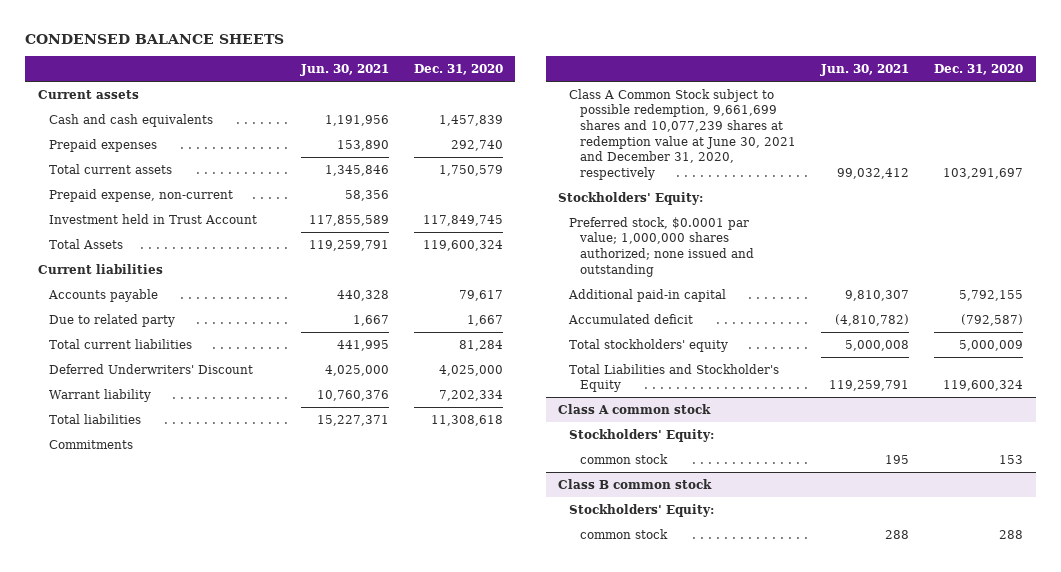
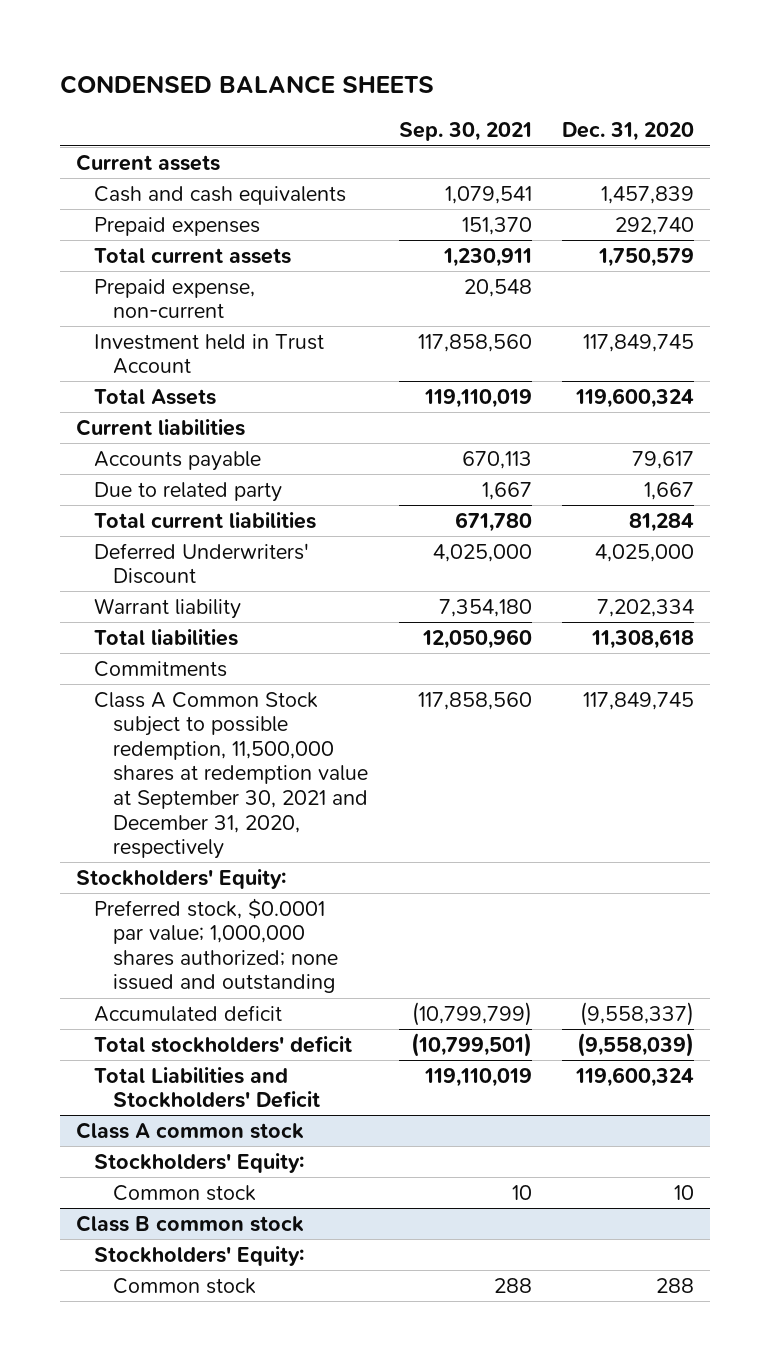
- | Jun. 30, 2021 | Dec. 31, 2020
+ | Sep. 30, 2021 | Dec. 31, 2020
- Class A Common Stock subject to possible redemption, 9,661,699 shares and 10,077,239 shares at redemption value at June 30, 2021 and December 31, 2020, respectively | 99,032,412 | 103,291,697
+ Class A Common Stock subject to possible redemption, 11,500,000 shares at redemption value at September 30, 2021 and December 31, 2020, respectively | 117,858,560 | 117,849,745
- Additional paid-in capital | 9,810,307 | 5,792,155
- Accumulated deficit | (4,810,782) | (792,587)
- Total stockholders' equity | 5,000,008 | 5,000,009
- Total Liabilities and Stockholder's Equity | 119,259,791 | 119,600,324
+ Accumulated deficit | (10,799,799) | (9,558,337)
+ Total stockholders' deficit | (10,799,501) | (9,558,039)
+ Total Liabilities and Stockholders' Deficit | 119,110,019 | 119,600,324
@ Class A common stock
- common stock | 195 | 153
+ Common stock | 10 | 10
@ Class B common stock
- common stock | 288 | 288
+ Common stock | 288 | 288

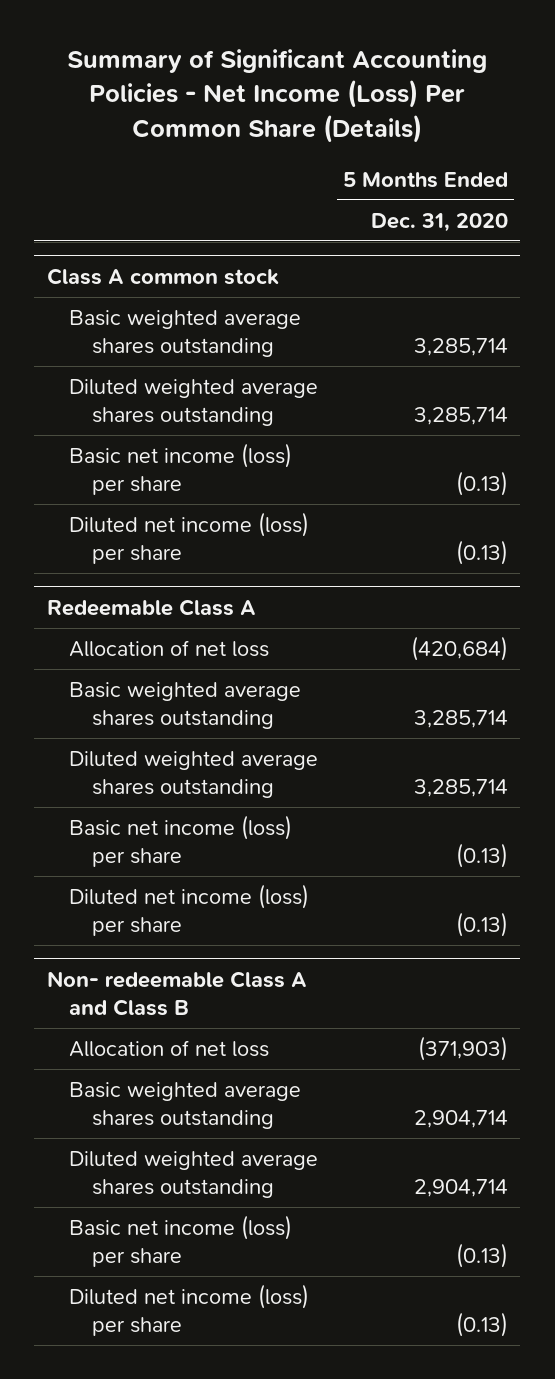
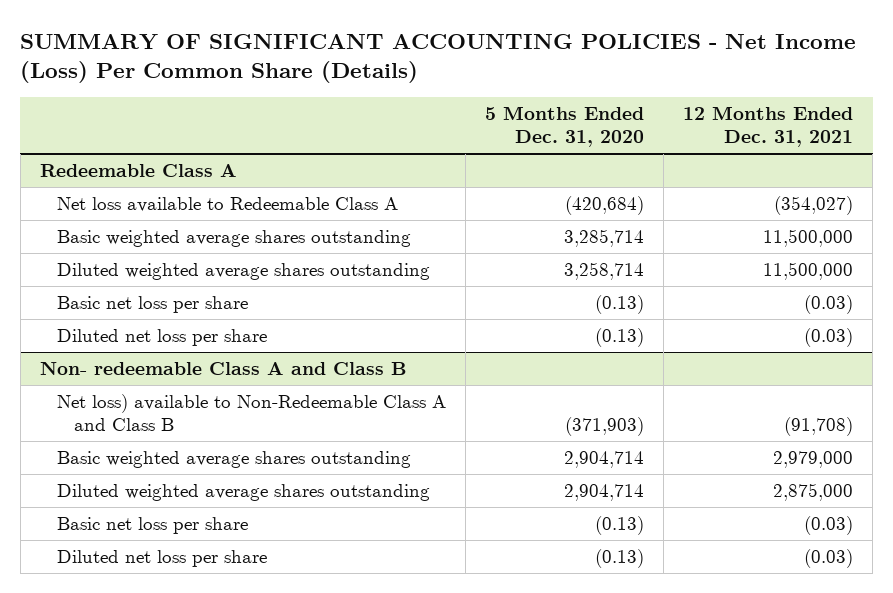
- Summary of Significant Accounting Policies - Net Income (Loss) Per Common Share (Details)
+ SUMMARY OF SIGNIFICANT ACCOUNTING POLICIES - Net Income (Loss) Per Common Share (Details)
- | 5 Months Ended Dec. 31, 2020
+ | 5 Months Ended Dec. 31, 2020 | 12 Months Ended Dec. 31, 2021
- Class A common stock
- Basic weighted average shares outstanding | 3,285,714
- Diluted weighted average shares outstanding | 3,285,714
- Basic net income (loss) per share | (0.13)
- Diluted net income (loss) per share | (0.13)
@ Redeemable Class A
- Allocation of net loss | (420,684)
+ Net loss available to Redeemable Class A | (420,684) | (354,027)
- Diluted weighted average shares outstanding | 3,285,714
- Basic net income (loss) per share | (0.13)
- Diluted net income (loss) per share | (0.13)
+ Diluted weighted average shares outstanding | 3,258,714 | 11,500,000
+ Basic net loss per share | (0.13) | (0.03)
+ Diluted net loss per share | (0.13) | (0.03)
@ Non- redeemable Class A and Class B
- Allocation of net loss | (371,903)
+ Net loss) available to Non-Redeemable Class A and Class B | (371,903) | (91,708)
- Basic net income (loss) per share | (0.13)
- Diluted net income (loss) per share | (0.13)
+ Basic net loss per share | (0.13) | (0.03)
+ Diluted net loss per share | (0.13) | (0.03)

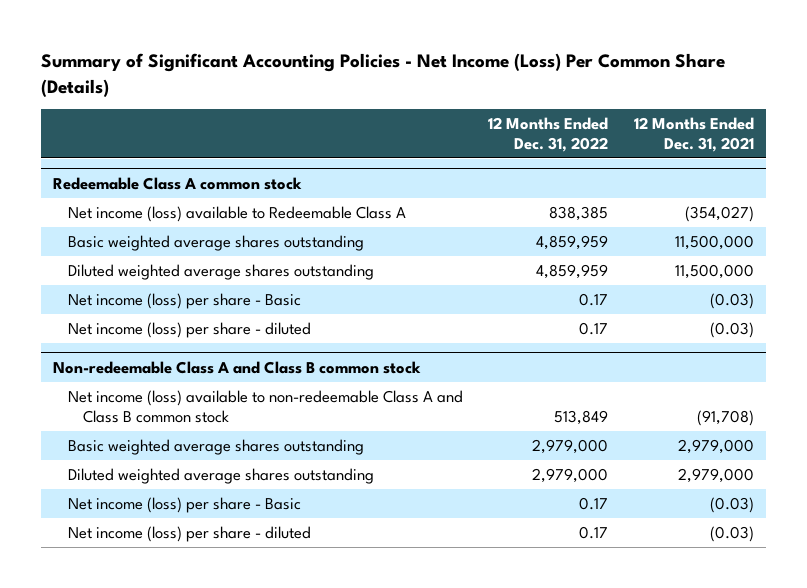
- SUMMARY OF SIGNIFICANT ACCOUNTING POLICIES - Net Income (Loss) Per Common Share (Details)
+ Summary of Significant Accounting Policies - Net Income (Loss) Per Common Share (Details)
- | 5 Months Ended Dec. 31, 2020 | 12 Months Ended Dec. 31, 2021
+ | 12 Months Ended Dec. 31, 2022 | 12 Months Ended Dec. 31, 2021
- Redeemable Class A
- Net loss available to Redeemable Class A | (420,684) | (354,027)
+ Redeemable Class A common stock
+ Net income (loss) available to Redeemable Class A | 838,385 | (354,027)
- Basic net loss per share | (0.13) | (0.03)
- Diluted net loss per share | (0.13) | (0.03)
- Non- redeemable Class A and Class B
- Net loss) available to Non-Redeemable Class A and Class B | (371,903) | (91,708)
+ Net income (loss) per share - Basic | 0.17 | (0.03)
+ Net income (loss) per share - diluted | 0.17 | (0.03)
+ Non-redeemable Class A and Class B common stock
+ Net income (loss) available to non-redeemable Class A and Class B common stock | 513,849 | (91,708)
- Diluted weighted average shares outstanding | 2,904,714 | 2,875,000
- Basic net loss per share | (0.13) | (0.03)
- Diluted net loss per share | (0.13) | (0.03)
+ Diluted weighted average shares outstanding | 2,979,000 | 2,979,000
+ Net income (loss) per share - Basic | 0.17 | (0.03)
+ Net income (loss) per share - diluted | 0.17 | (0.03)

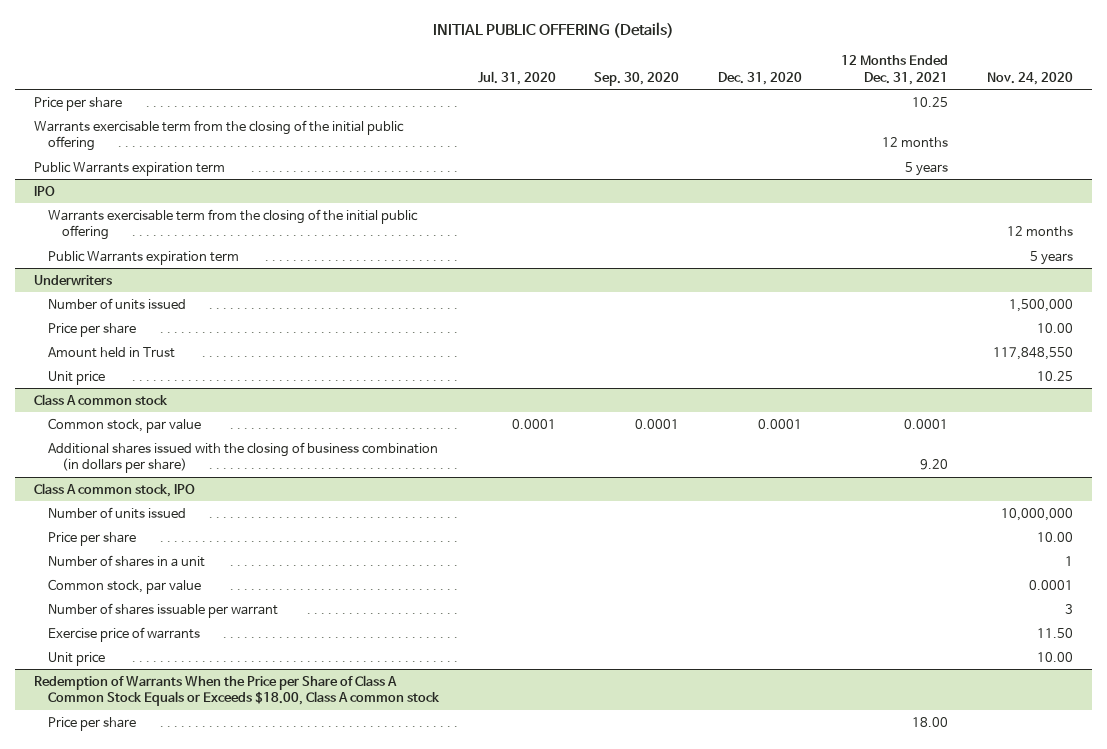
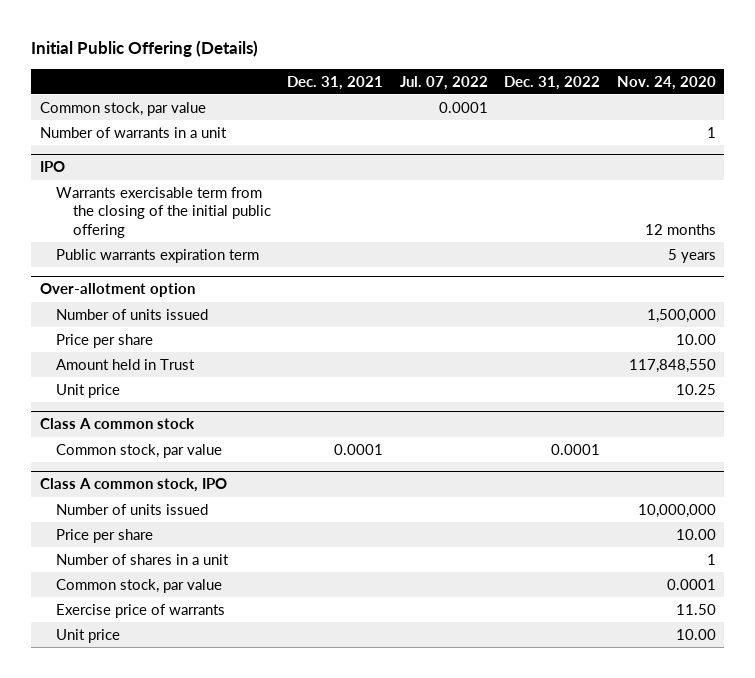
- INITIAL PUBLIC OFFERING (Details)
+ Initial Public Offering (Details)
- | Jul. 31, 2020 | Sep. 30, 2020 | Dec. 31, 2020 | 12 Months Ended Dec. 31, 2021 | Nov. 24, 2020
+ | Dec. 31, 2021 | Jul. 07, 2022 | Dec. 31, 2022 | Nov. 24, 2020
- Price per share | | | | 10.25 |
- Warrants exercisable term from the closing of the initial public offering | | | | 12 months |
- Public Warrants expiration term | | | | 5 years |
+ Common stock, par value | | 0.0001 | |
+ Number of warrants in a unit | | | | 1
@ IPO
- Public Warrants expiration term | | | | | 5 years
- Underwriters
@ IPO
+ Public warrants expiration term | | | | 5 years
+ Over-allotment option
@ Class A common stock
- Additional shares issued with the closing of business combination (in dollars per share) | | | | 9.20 |
@ Class A common stock, IPO
- Number of shares issuable per warrant | | | | | 3
- Redemption of Warrants When the Price per Share of Class A Common Stock Equals or Exceeds $18.00, Class A common stock
- Price per share | | | | 18.00 |

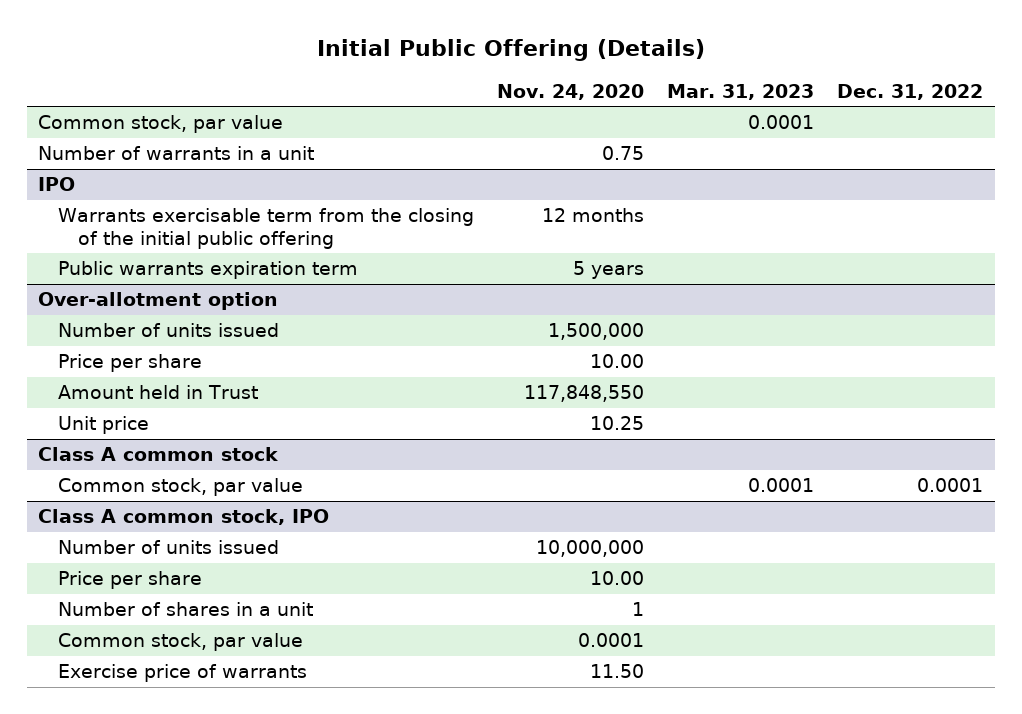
- | Dec. 31, 2021 | Jul. 07, 2022 | Dec. 31, 2022 | Nov. 24, 2020
+ | Nov. 24, 2020 | Mar. 31, 2023 | Dec. 31, 2022
- Number of warrants in a unit | | | | 1
+ Number of warrants in a unit | 0.75 | |
@ Class A common stock, IPO
- Unit price | | | | 10.00

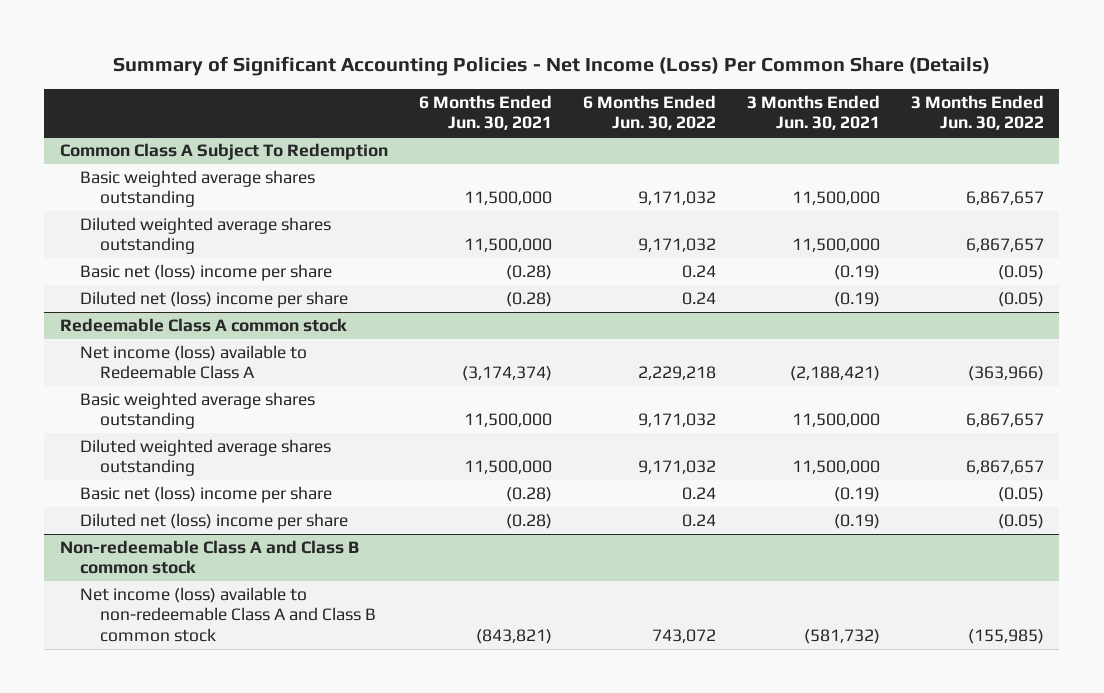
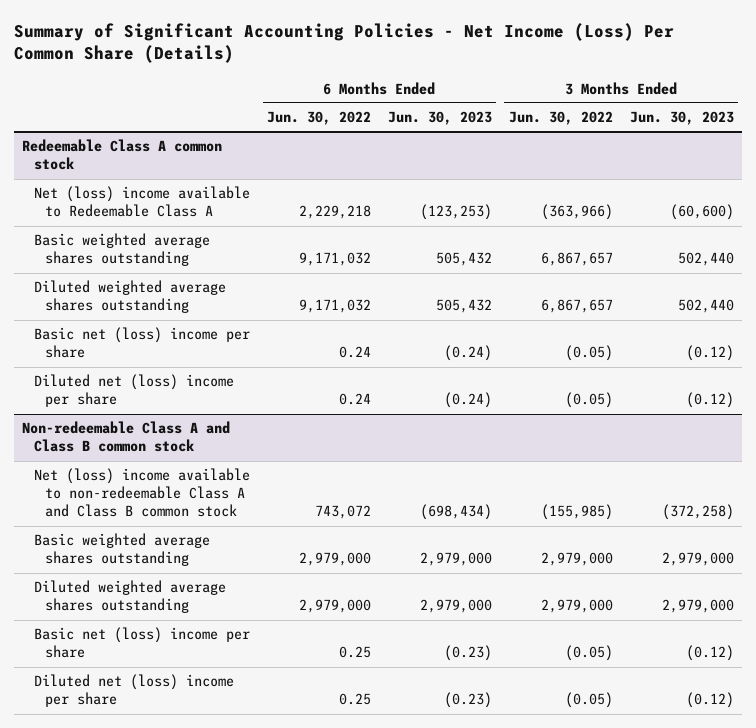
- | 6 Months Ended Jun. 30, 2021 | 6 Months Ended Jun. 30, 2022 | 3 Months Ended Jun. 30, 2021 | 3 Months Ended Jun. 30, 2022
+ | 6 Months Ended Jun. 30, 2022 | 6 Months Ended Jun. 30, 2023 | 3 Months Ended Jun. 30, 2022 | 3 Months Ended Jun. 30, 2023
- Common Class A Subject To Redemption
- Basic weighted average shares outstanding | 11,500,000 | 9,171,032 | 11,500,000 | 6,867,657
- Diluted weighted average shares outstanding | 11,500,000 | 9,171,032 | 11,500,000 | 6,867,657
- Basic net (loss) income per share | (0.28) | 0.24 | (0.19) | (0.05)
- Diluted net (loss) income per share | (0.28) | 0.24 | (0.19) | (0.05)
@ Redeemable Class A common stock
- Net income (loss) available to Redeemable Class A | (3,174,374) | 2,229,218 | (2,188,421) | (363,966)
+ Net (loss) income available to Redeemable Class A | 2,229,218 | (123,253) | (363,966) | (60,600)
@ Non-redeemable Class A and Class B common stock
- Net income (loss) available to non-redeemable Class A and Class B common stock | (843,821) | 743,072 | (581,732) | (155,985)
+ Net (loss) income available to non-redeemable Class A and Class B common stock | 743,072 | (698,434) | (155,985) | (372,258)
+ Basic weighted average shares outstanding | 2,979,000 | 2,979,000 | 2,979,000 | 2,979,000
+ Diluted weighted average shares outstanding | 2,979,000 | 2,979,000 | 2,979,000 | 2,979,000
+ Basic net (loss) income per share | 0.25 | (0.23) | (0.05) | (0.12)
+ Diluted net (loss) income per share | 0.25 | (0.23) | (0.05) | (0.12)

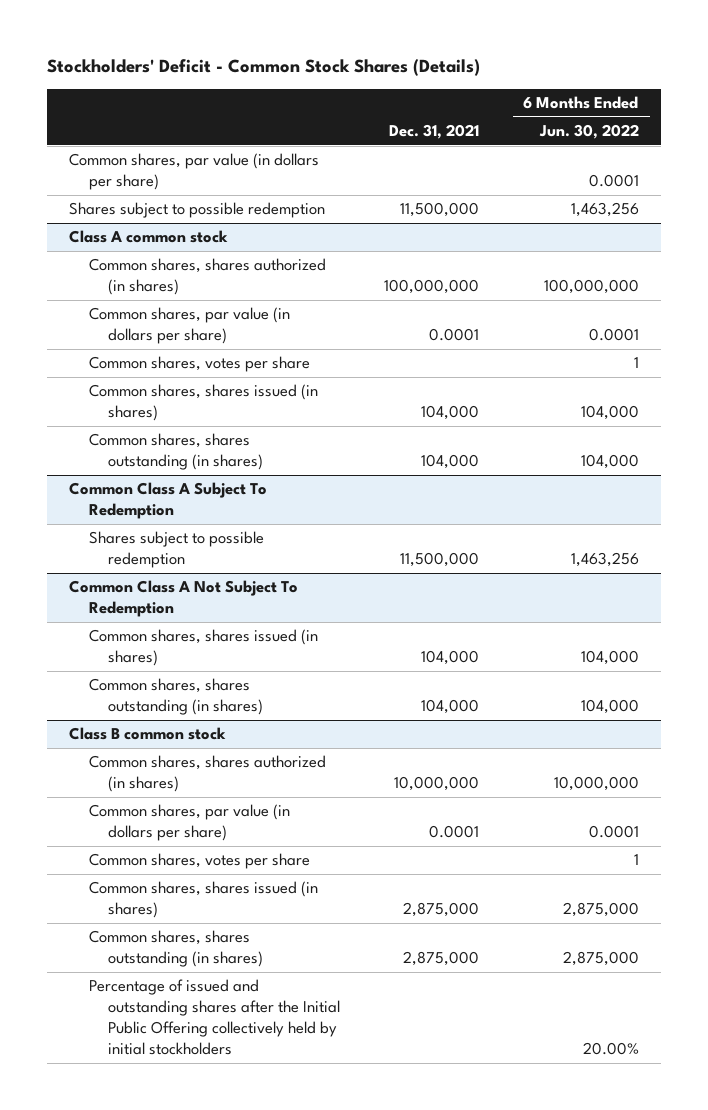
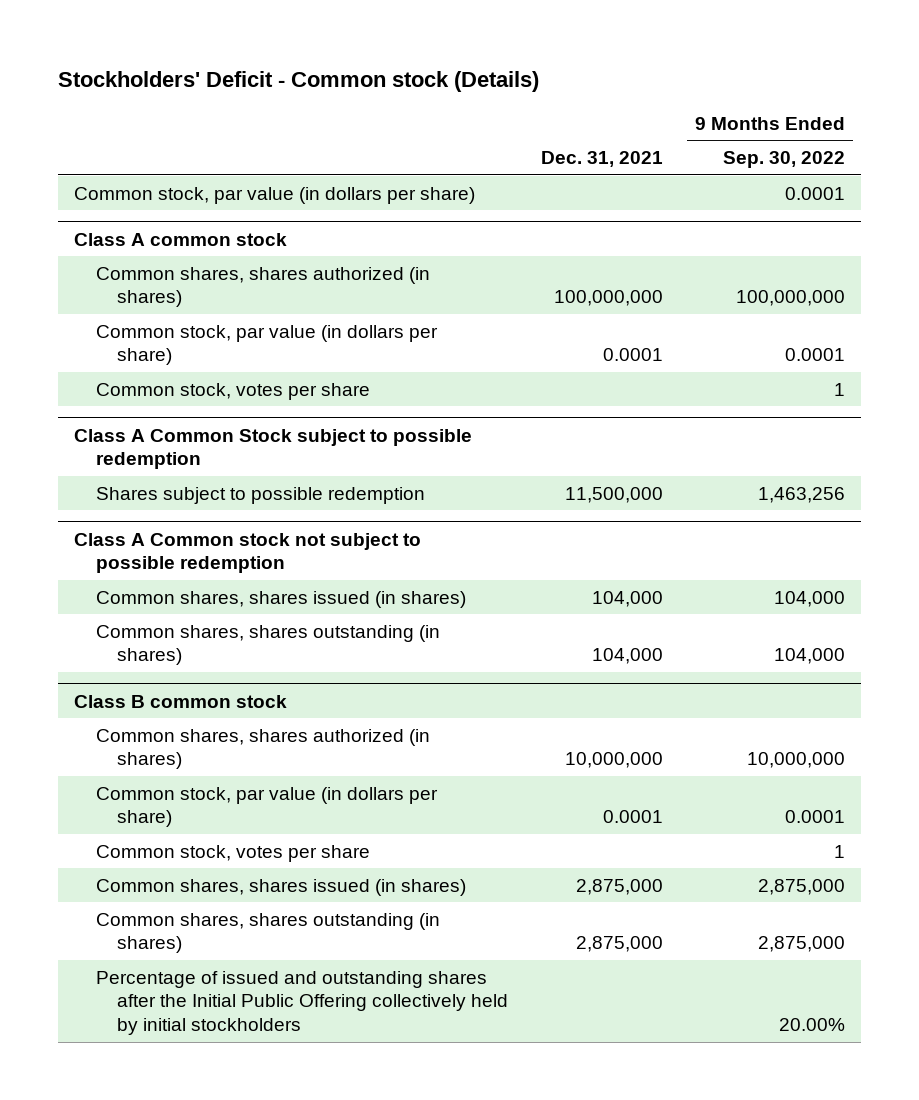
- Stockholders' Deficit - Common Stock Shares (Details)
+ Stockholders' Deficit - Common stock (Details)
- | Dec. 31, 2021 | 6 Months Ended Jun. 30, 2022
+ | Dec. 31, 2021 | 9 Months Ended Sep. 30, 2022
- Common shares, par value (in dollars per share) | | 0.0001
- Shares subject to possible redemption | 11,500,000 | 1,463,256
+ Common stock, par value (in dollars per share) | | 0.0001
@ Class A common stock
- Common shares, par value (in dollars per share) | 0.0001 | 0.0001
- Common shares, votes per share | | 1
- Common shares, shares issued (in shares) | 104,000 | 104,000
- Common shares, shares outstanding (in shares) | 104,000 | 104,000
- Common Class A Subject To Redemption
@ Class A common stock
+ Common stock, par value (in dollars per share) | 0.0001 | 0.0001
+ Common stock, votes per share | | 1
+ Class A Common Stock subject to possible redemption
- Common Class A Not Subject To Redemption
+ Class A Common stock not subject to possible redemption
@ Class B common stock
- Common shares, par value (in dollars per share) | 0.0001 | 0.0001
- Common shares, votes per share | | 1
+ Common stock, par value (in dollars per share) | 0.0001 | 0.0001
+ Common stock, votes per share | | 1

